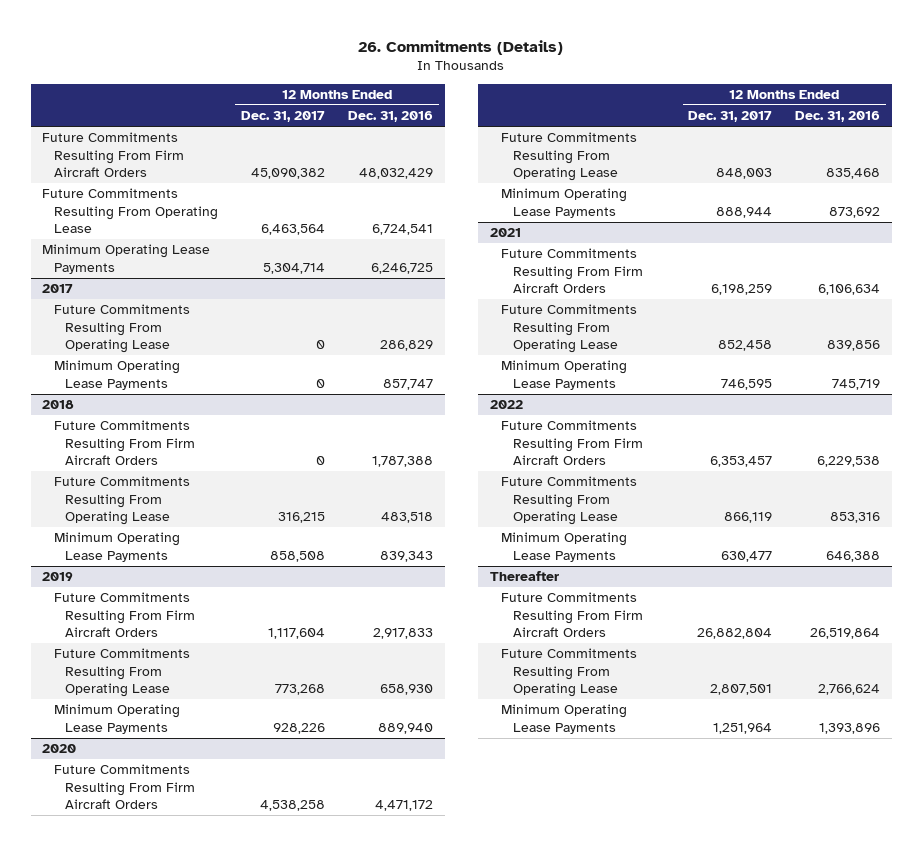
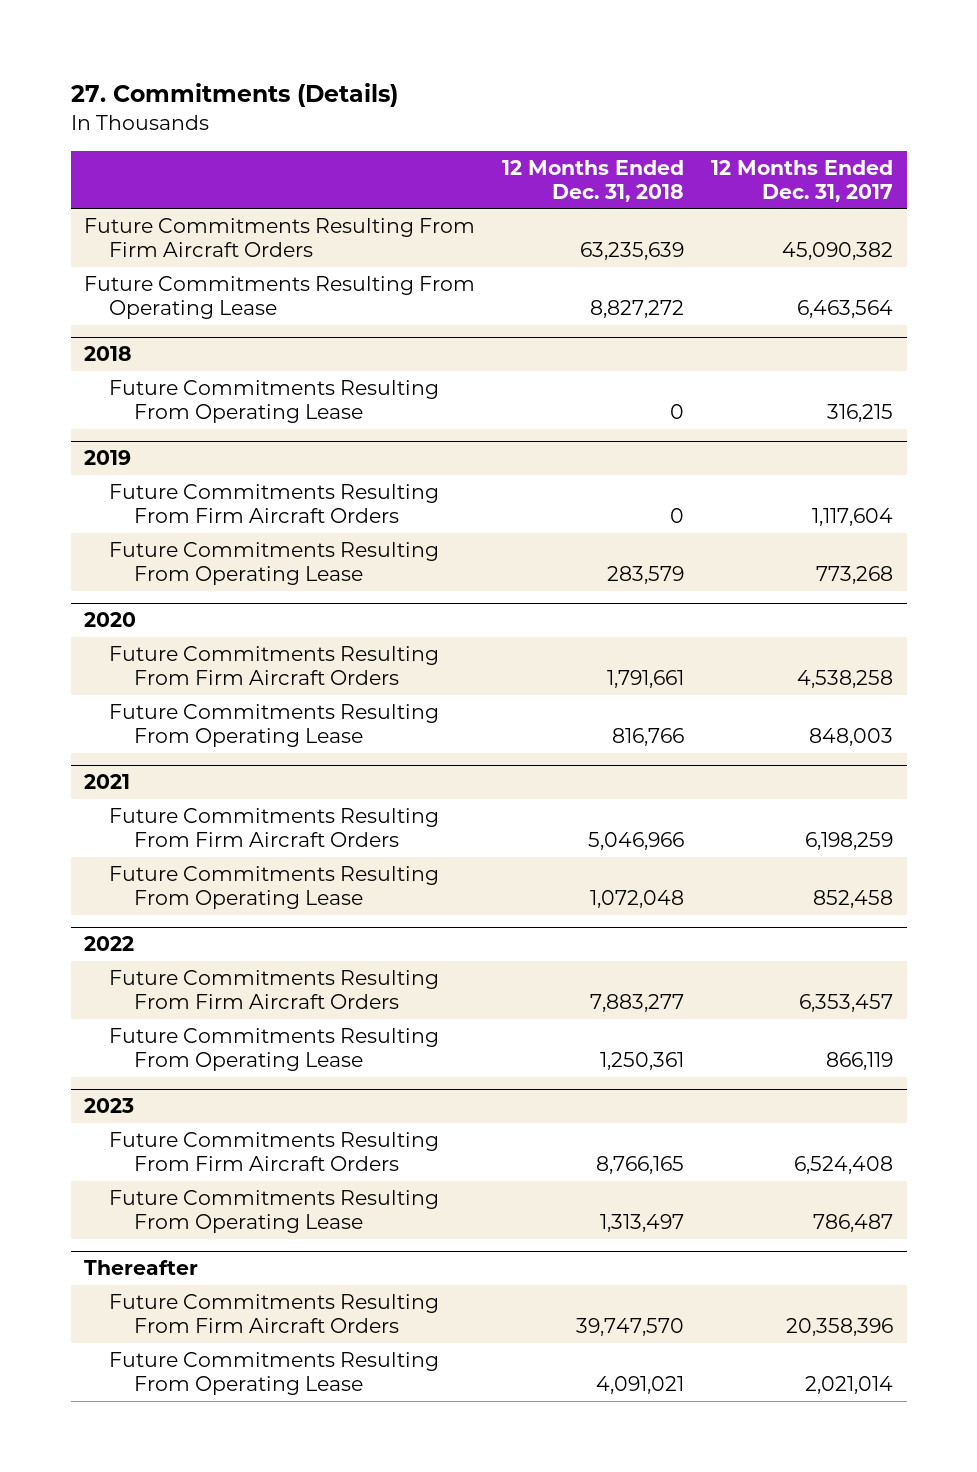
- 26. Commitments (Details)
+ 27. Commitments (Details)
- | 12 Months Ended Dec. 31, 2017 | 12 Months Ended Dec. 31, 2016
+ | 12 Months Ended Dec. 31, 2018 | 12 Months Ended Dec. 31, 2017
- Minimum Operating Lease Payments | 5,304,714 | 6,246,725
- 2017
- Future Commitments Resulting From Operating Lease | 0 | 286,829
- Minimum Operating Lease Payments | 0 | 857,747
@ 2018
- Future Commitments Resulting From Firm Aircraft Orders | 0 | 1,787,388
- Minimum Operating Lease Payments | 858,508 | 839,343
@ 2019
- Minimum Operating Lease Payments | 928,226 | 889,940
@ 2020
- Minimum Operating Lease Payments | 888,944 | 873,692
@ 2021
- Minimum Operating Lease Payments | 746,595 | 745,719
@ 2022
- Minimum Operating Lease Payments | 630,477 | 646,388
+ 2023
+ Future Commitments Resulting From Firm Aircraft Orders | 8,766,165 | 6,524,408
+ Future Commitments Resulting From Operating Lease | 1,313,497 | 786,487
@ Thereafter
- Future Commitments Resulting From Firm Aircraft Orders | 26,882,804 | 26,519,864
- Future Commitments Resulting From Operating Lease | 2,807,501 | 2,766,624
- Minimum Operating Lease Payments | 1,251,964 | 1,393,896
+ Future Commitments Resulting From Firm Aircraft Orders | 39,747,570 | 20,358,396
+ Future Commitments Resulting From Operating Lease | 4,091,021 | 2,021,014

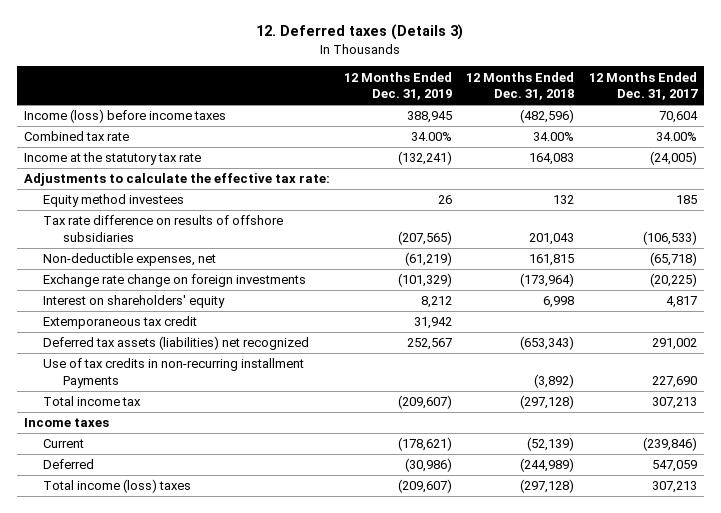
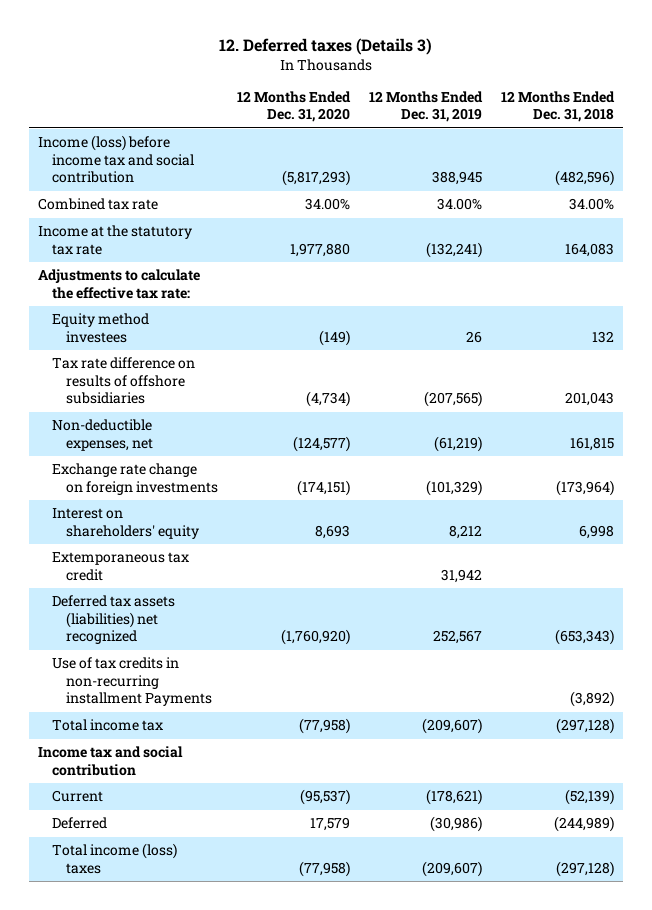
- | 12 Months Ended Dec. 31, 2019 | 12 Months Ended Dec. 31, 2018 | 12 Months Ended Dec. 31, 2017
+ | 12 Months Ended Dec. 31, 2020 | 12 Months Ended Dec. 31, 2019 | 12 Months Ended Dec. 31, 2018
- Income (loss) before income taxes | 388,945 | (482,596) | 70,604
+ Income (loss) before income tax and social contribution | (5,817,293) | 388,945 | (482,596)
- Income taxes
+ Income tax and social contribution

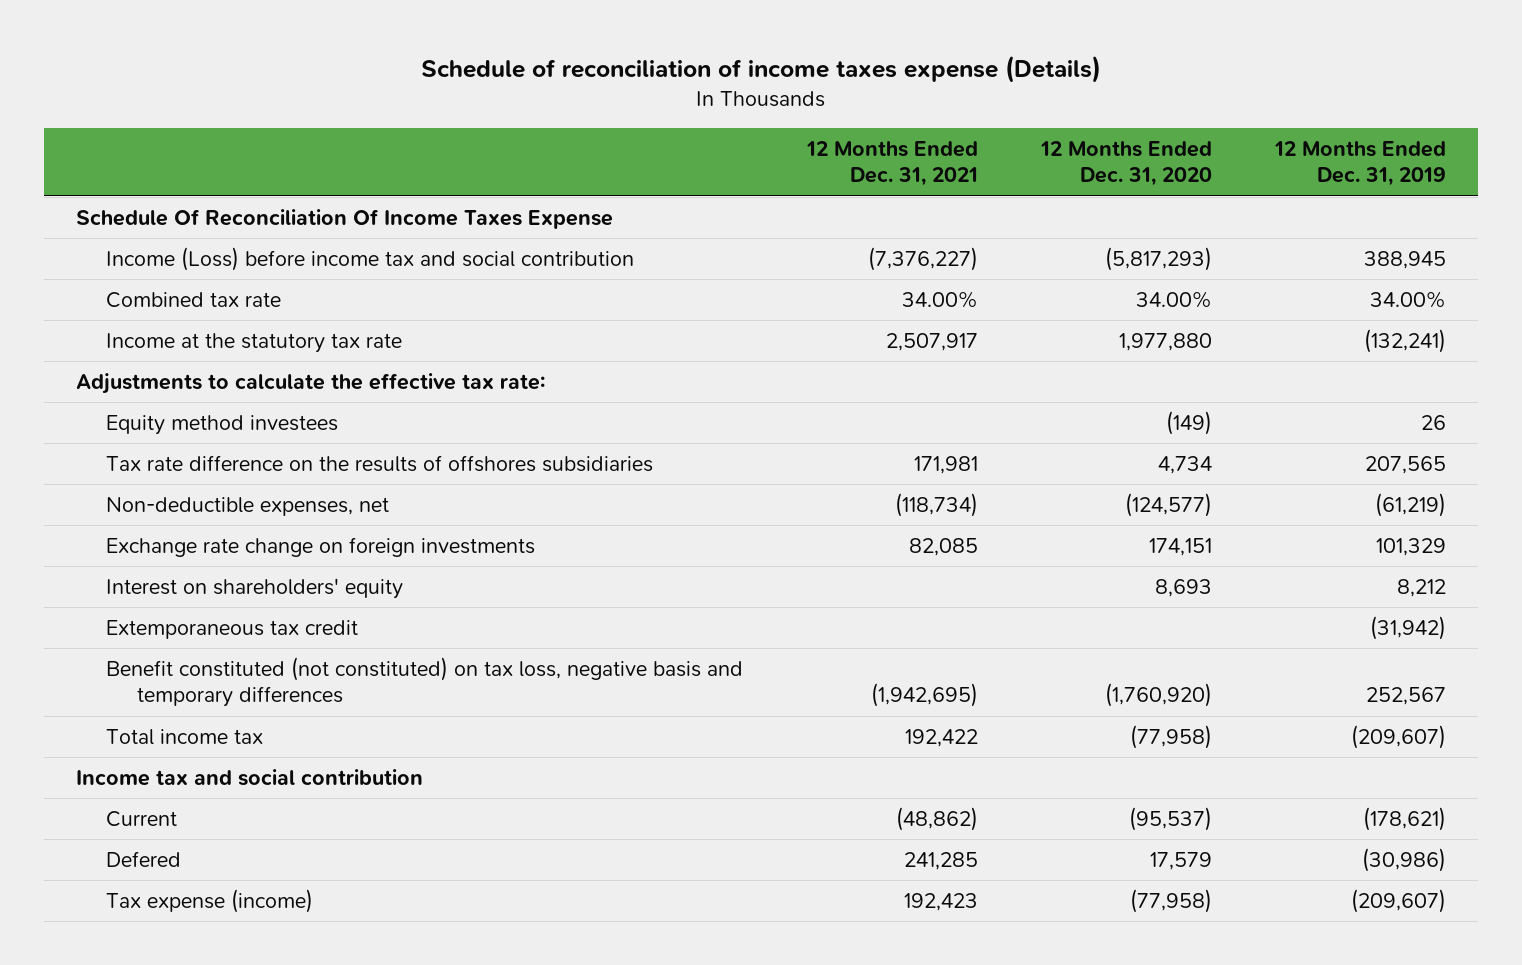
- 12. Deferred taxes (Details 3)
+ Schedule of reconciliation of income taxes expense (Details)
- | 12 Months Ended Dec. 31, 2020 | 12 Months Ended Dec. 31, 2019 | 12 Months Ended Dec. 31, 2018
+ | 12 Months Ended Dec. 31, 2021 | 12 Months Ended Dec. 31, 2020 | 12 Months Ended Dec. 31, 2019
- Income (loss) before income tax and social contribution | (5,817,293) | 388,945 | (482,596)
+ Schedule Of Reconciliation Of Income Taxes Expense
+ Income (Loss) before income tax and social contribution | (7,376,227) | (5,817,293) | 388,945
- Tax rate difference on results of offshore subsidiaries | (4,734) | (207,565) | 201,043
+ Tax rate difference on the results of offshores subsidiaries | 171,981 | 4,734 | 207,565
- Exchange rate change on foreign investments | (174,151) | (101,329) | (173,964)
+ Exchange rate change on foreign investments | 82,085 | 174,151 | 101,329
- Extemporaneous tax credit | | 31,942 |
- Deferred tax assets (liabilities) net recognized | (1,760,920) | 252,567 | (653,343)
- Use of tax credits in non-recurring installment Payments | | | (3,892)
+ Extemporaneous tax credit | | | (31,942)
+ Benefit constituted (not constituted) on tax loss, negative basis and temporary differences | (1,942,695) | (1,760,920) | 252,567
- Deferred | 17,579 | (30,986) | (244,989)
- Total income (loss) taxes | (77,958) | (209,607) | (297,128)
+ Defered | 241,285 | 17,579 | (30,986)
+ Tax expense (income) | 192,423 | (77,958) | (209,607)

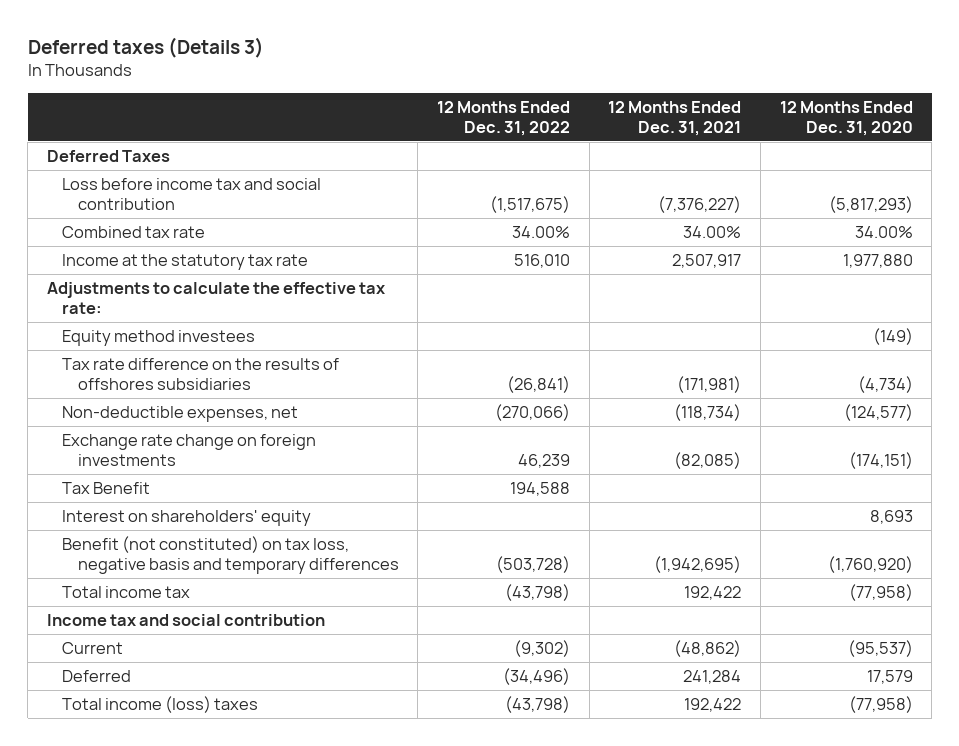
- Schedule of reconciliation of income taxes expense (Details)
+ Deferred taxes (Details 3)
- | 12 Months Ended Dec. 31, 2021 | 12 Months Ended Dec. 31, 2020 | 12 Months Ended Dec. 31, 2019
+ | 12 Months Ended Dec. 31, 2022 | 12 Months Ended Dec. 31, 2021 | 12 Months Ended Dec. 31, 2020
- Schedule Of Reconciliation Of Income Taxes Expense
- Income (Loss) before income tax and social contribution | (7,376,227) | (5,817,293) | 388,945
+ Deferred Taxes
+ Loss before income tax and social contribution | (1,517,675) | (7,376,227) | (5,817,293)
- Tax rate difference on the results of offshores subsidiaries | 171,981 | 4,734 | 207,565
+ Tax rate difference on the results of offshores subsidiaries | (26,841) | (171,981) | (4,734)
- Exchange rate change on foreign investments | 82,085 | 174,151 | 101,329
+ Exchange rate change on foreign investments | 46,239 | (82,085) | (174,151)
+ Tax Benefit | 194,588 | |
- Extemporaneous tax credit | | | (31,942)
- Benefit constituted (not constituted) on tax loss, negative basis and temporary differences | (1,942,695) | (1,760,920) | 252,567
+ Benefit (not constituted) on tax loss, negative basis and temporary differences | (503,728) | (1,942,695) | (1,760,920)
- Defered | 241,285 | 17,579 | (30,986)
- Tax expense (income) | 192,423 | (77,958) | (209,607)
+ Deferred | (34,496) | 241,284 | 17,579
+ Total income (loss) taxes | (43,798) | 192,422 | (77,958)

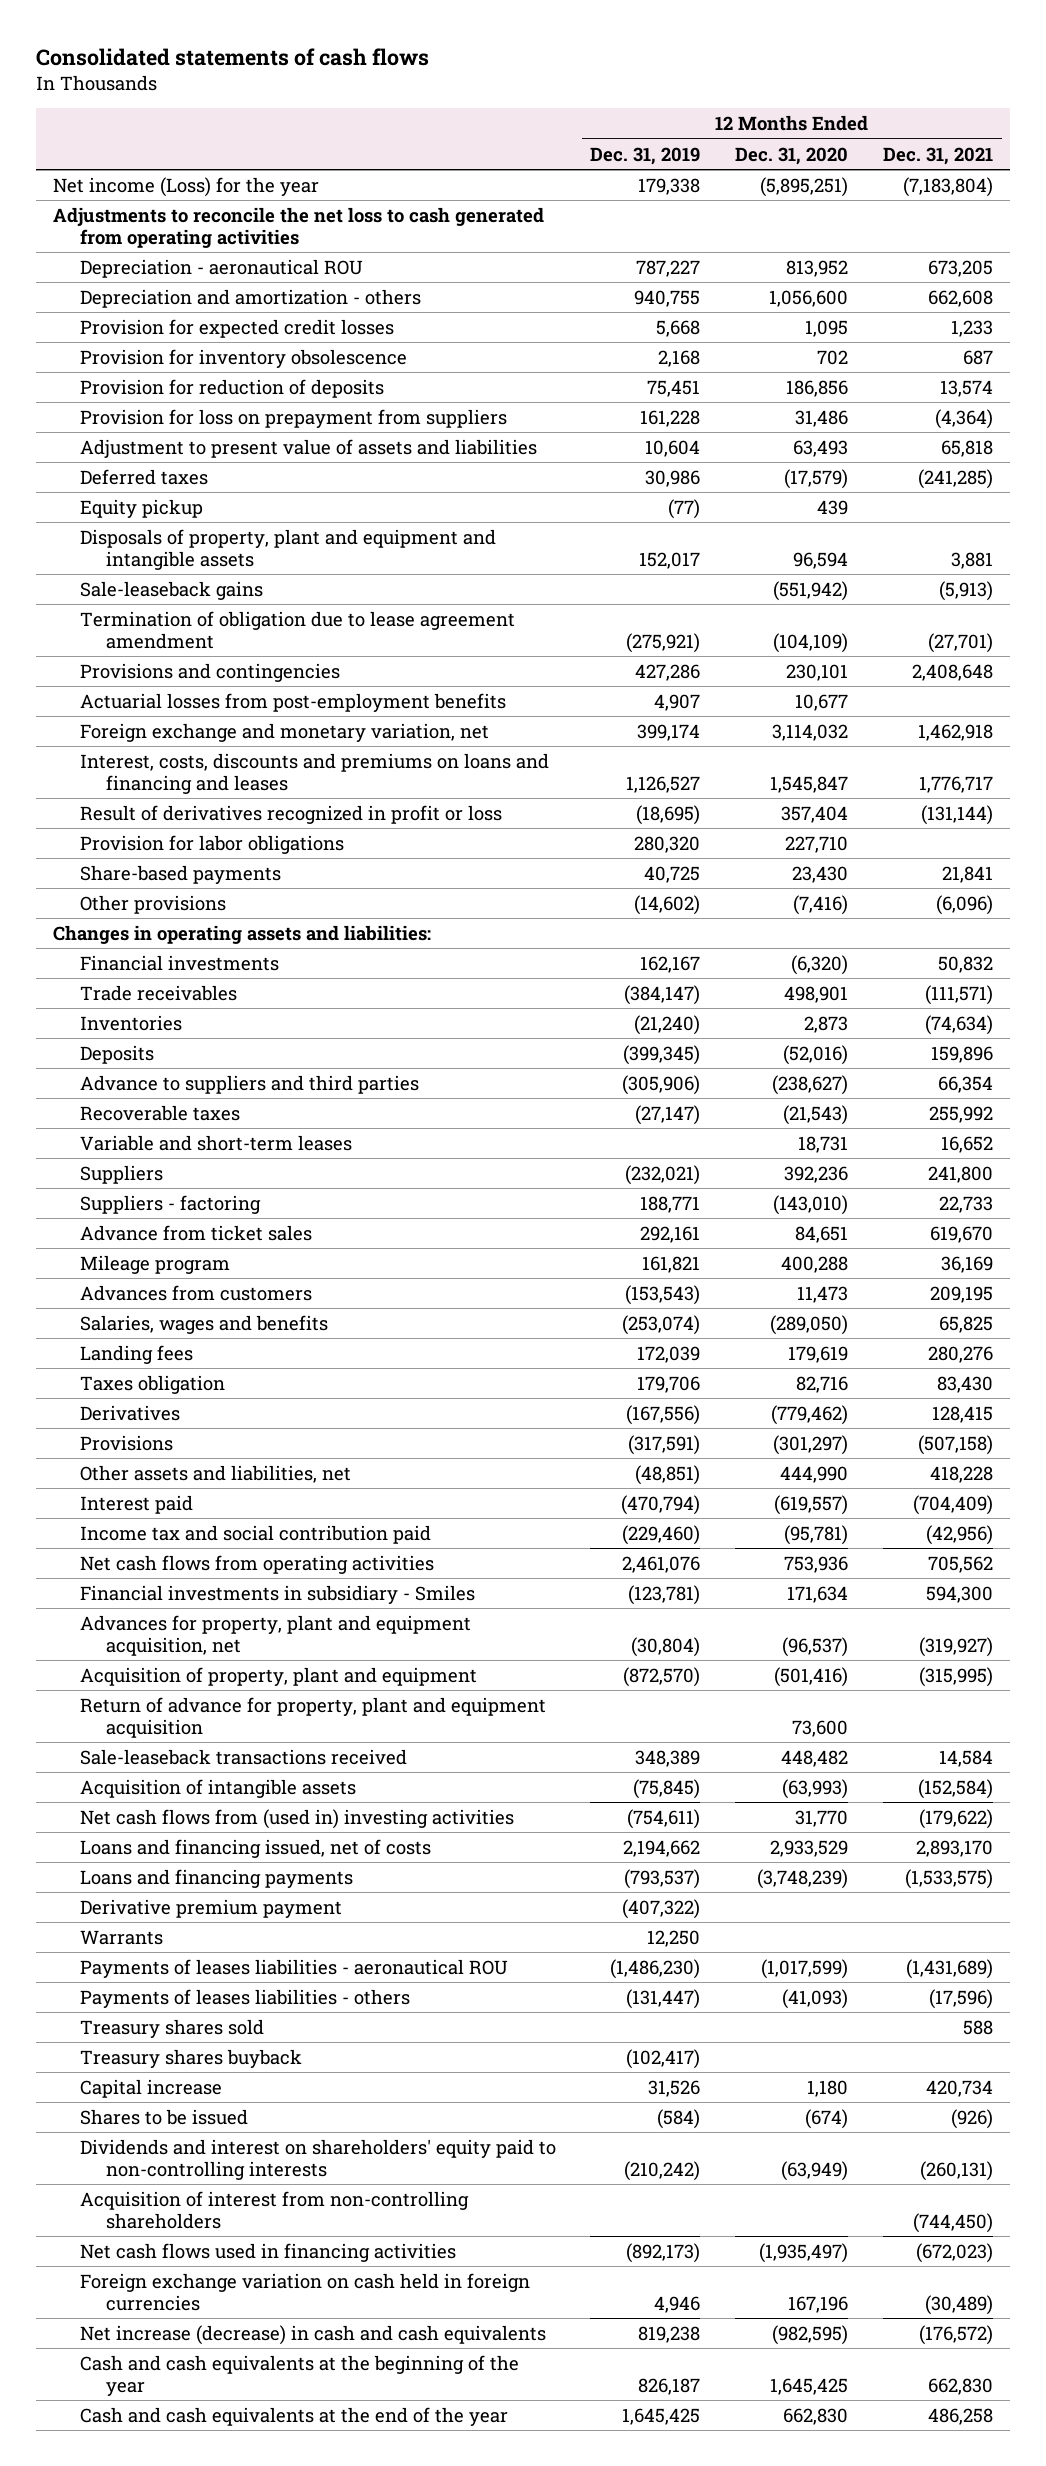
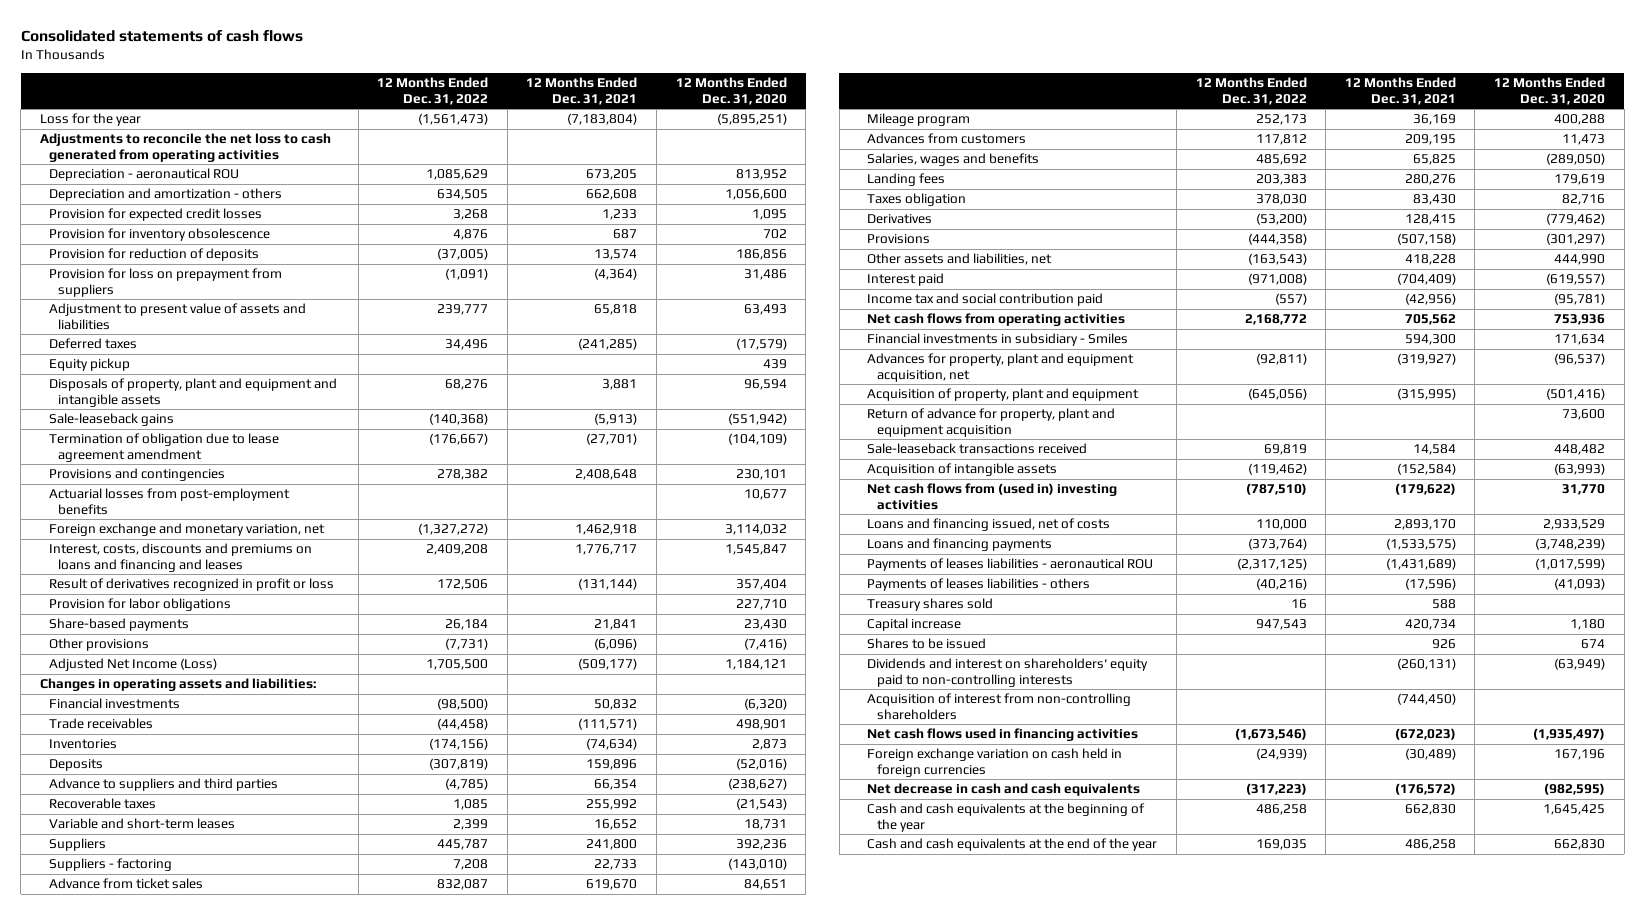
- | 12 Months Ended Dec. 31, 2019 | 12 Months Ended Dec. 31, 2020 | 12 Months Ended Dec. 31, 2021
+ | 12 Months Ended Dec. 31, 2022 | 12 Months Ended Dec. 31, 2021 | 12 Months Ended Dec. 31, 2020
- Net income (Loss) for the year | 179,338 | (5,895,251) | (7,183,804)
+ Loss for the year | (1,561,473) | (7,183,804) | (5,895,251)
+ Adjusted Net Income (Loss) | 1,705,500 | (509,177) | 1,184,121
- Derivative premium payment | (407,322) | |
- Warrants | 12,250 | |
- Treasury shares buyback | (102,417) | |
- Shares to be issued | (584) | (674) | (926)
+ Shares to be issued | | 926 | 674
- Net increase (decrease) in cash and cash equivalents | 819,238 | (982,595) | (176,572)
+ Net decrease in cash and cash equivalents | (317,223) | (176,572) | (982,595)

